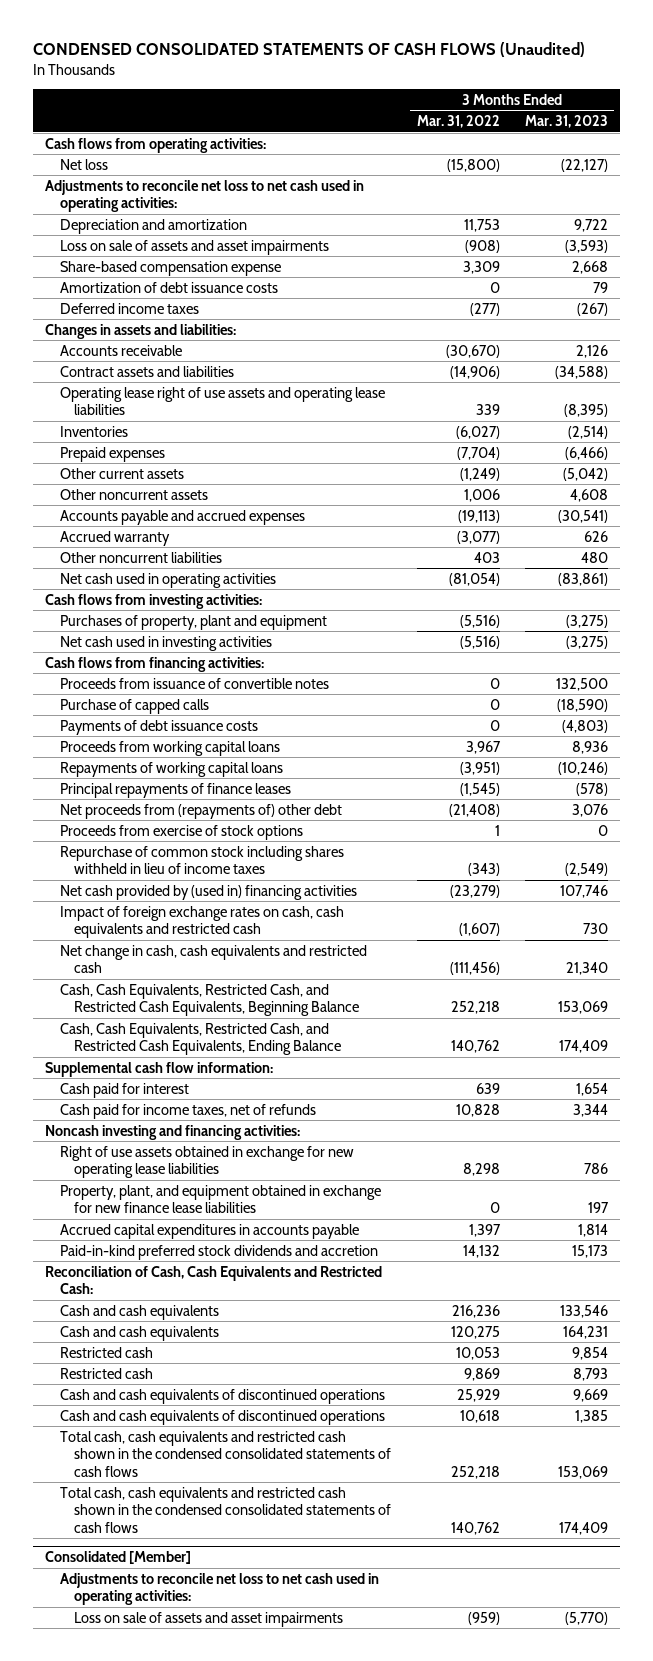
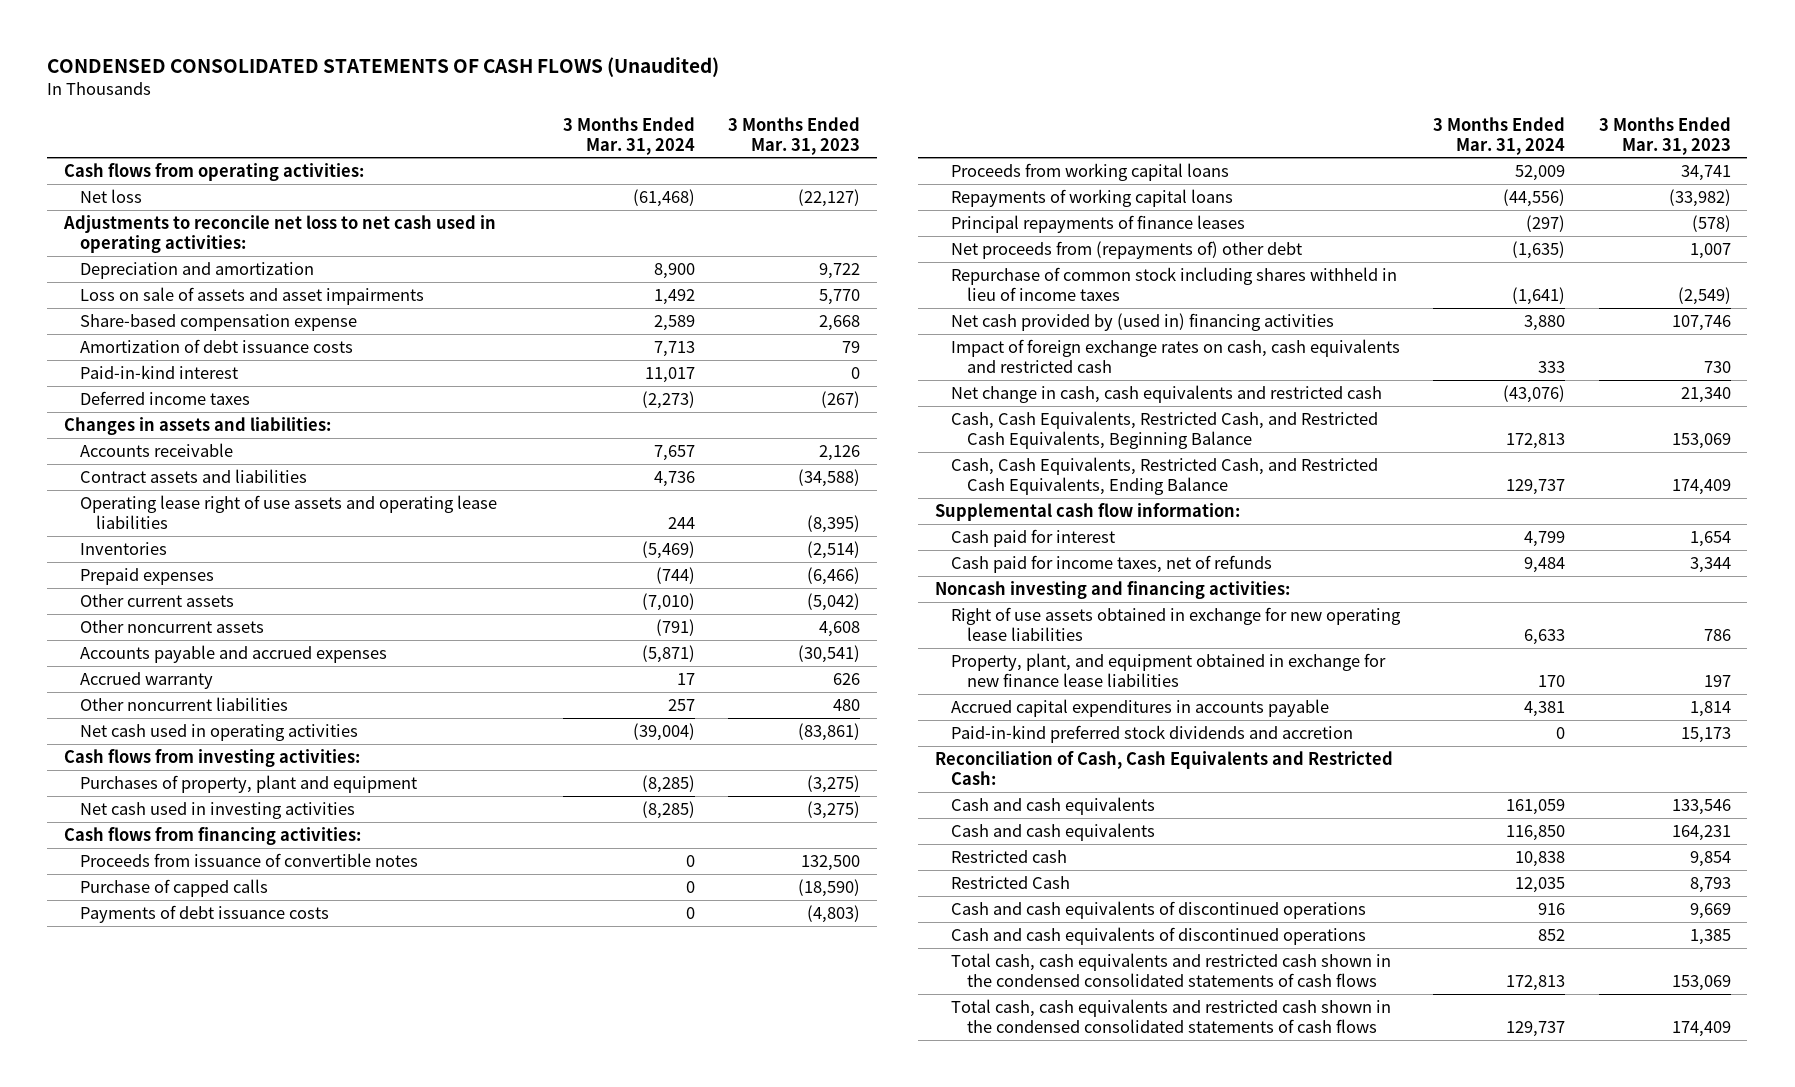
- | 3 Months Ended Mar. 31, 2022 | 3 Months Ended Mar. 31, 2023
+ | 3 Months Ended Mar. 31, 2024 | 3 Months Ended Mar. 31, 2023
- Loss on sale of assets and asset impairments | (908) | (3,593)
+ Loss on sale of assets and asset impairments | 1,492 | 5,770
+ Paid-in-kind interest | 11,017 | 0
- Proceeds from working capital loans | 3,967 | 8,936
- Repayments of working capital loans | (3,951) | (10,246)
+ Proceeds from working capital loans | 52,009 | 34,741
+ Repayments of working capital loans | (44,556) | (33,982)
- Net proceeds from (repayments of) other debt | (21,408) | 3,076
- Proceeds from exercise of stock options | 1 | 0
+ Net proceeds from (repayments of) other debt | (1,635) | 1,007
- Restricted cash | 9,869 | 8,793
+ Restricted Cash | 12,035 | 8,793
- Consolidated [Member]
- Adjustments to reconcile net loss to net cash used in operating activities:
- Loss on sale of assets and asset impairments | (959) | (5,770)

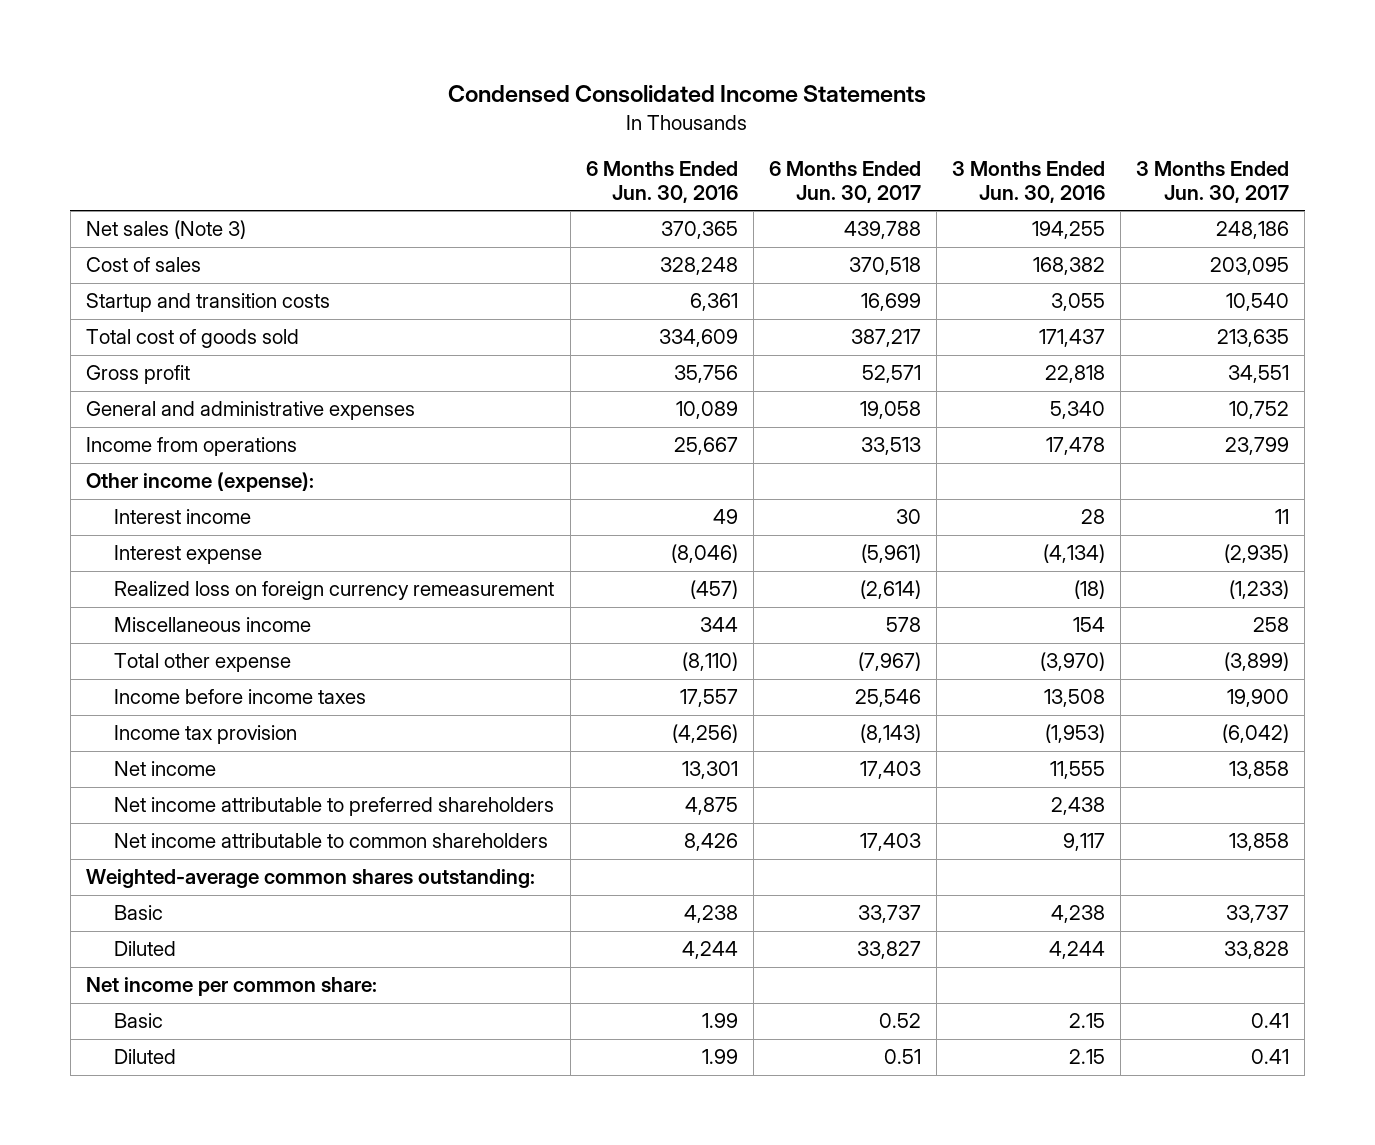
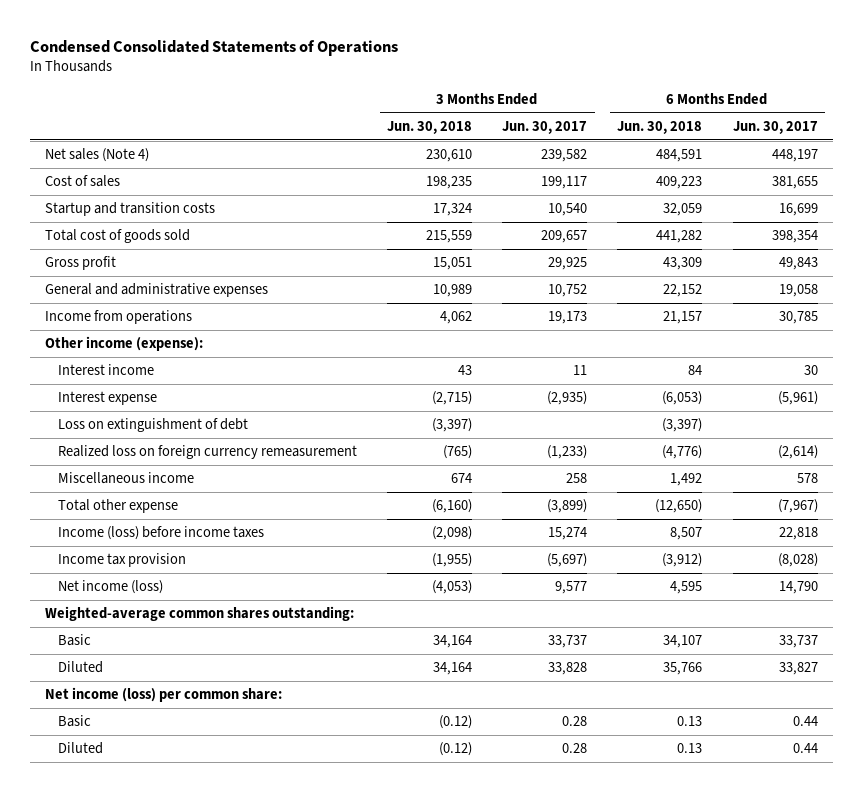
- Condensed Consolidated Income Statements
+ Condensed Consolidated Statements of Operations
- | 6 Months Ended Jun. 30, 2016 | 6 Months Ended Jun. 30, 2017 | 3 Months Ended Jun. 30, 2016 | 3 Months Ended Jun. 30, 2017
+ | 3 Months Ended Jun. 30, 2018 | 3 Months Ended Jun. 30, 2017 | 6 Months Ended Jun. 30, 2018 | 6 Months Ended Jun. 30, 2017
- Net sales (Note 3) | 370,365 | 439,788 | 194,255 | 248,186
- Cost of sales | 328,248 | 370,518 | 168,382 | 203,095
+ Net sales (Note 4) | 230,610 | 239,582 | 484,591 | 448,197
+ Cost of sales | 198,235 | 199,117 | 409,223 | 381,655
- Total cost of goods sold | 334,609 | 387,217 | 171,437 | 213,635
- Gross profit | 35,756 | 52,571 | 22,818 | 34,551
+ Total cost of goods sold | 215,559 | 209,657 | 441,282 | 398,354
+ Gross profit | 15,051 | 29,925 | 43,309 | 49,843
- Income from operations | 25,667 | 33,513 | 17,478 | 23,799
+ Income from operations | 4,062 | 19,173 | 21,157 | 30,785
+ Loss on extinguishment of debt | (3,397) | | (3,397) |
- Income before income taxes | 17,557 | 25,546 | 13,508 | 19,900
- Income tax provision | (4,256) | (8,143) | (1,953) | (6,042)
- Net income | 13,301 | 17,403 | 11,555 | 13,858
- Net income attributable to preferred shareholders | 4,875 | | 2,438 |
- Net income attributable to common shareholders | 8,426 | 17,403 | 9,117 | 13,858
+ Income (loss) before income taxes | (2,098) | 15,274 | 8,507 | 22,818
+ Income tax provision | (1,955) | (5,697) | (3,912) | (8,028)
+ Net income (loss) | (4,053) | 9,577 | 4,595 | 14,790
- Net income per common share:
- Basic | 1.99 | 0.52 | 2.15 | 0.41
- Diluted | 1.99 | 0.51 | 2.15 | 0.41
+ Net income (loss) per common share:
+ Basic | (0.12) | 0.28 | 0.13 | 0.44
+ Diluted | (0.12) | 0.28 | 0.13 | 0.44

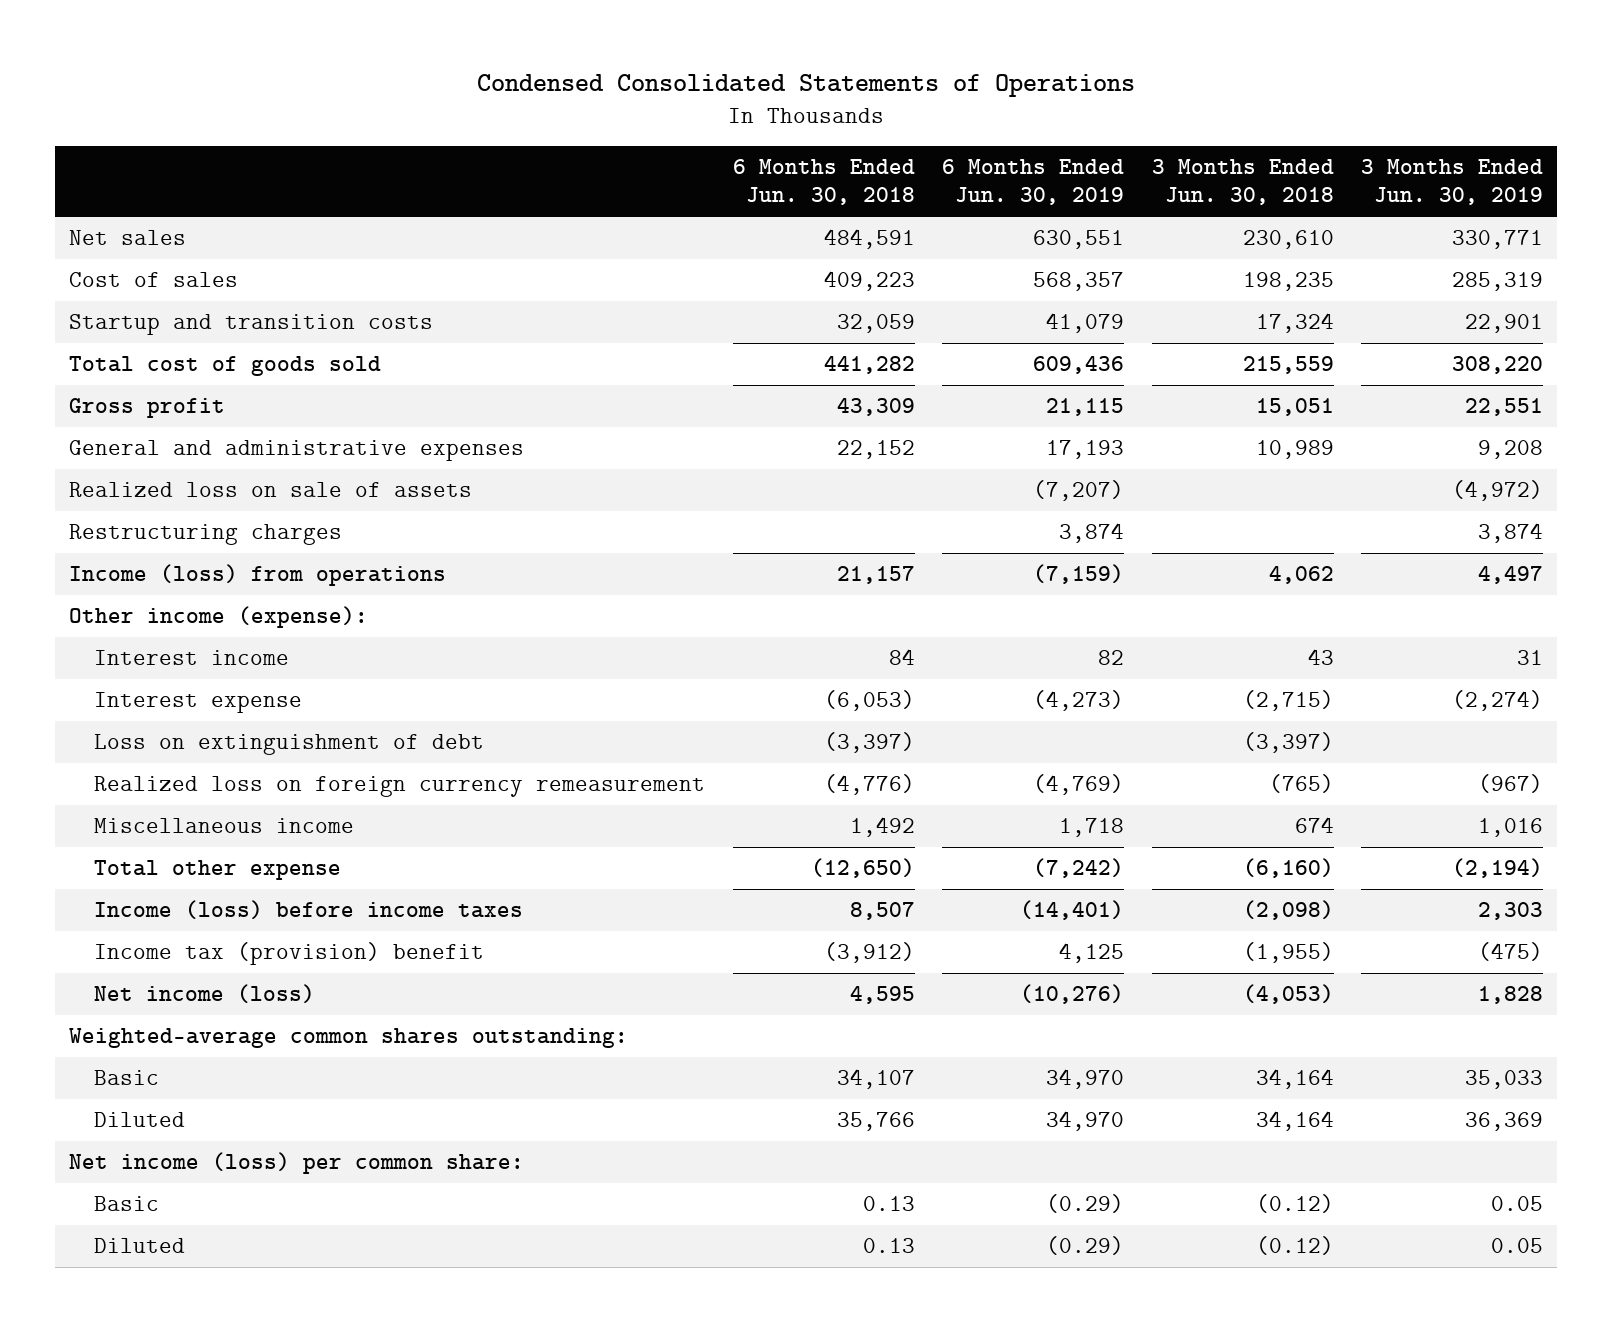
- | 3 Months Ended Jun. 30, 2018 | 3 Months Ended Jun. 30, 2017 | 6 Months Ended Jun. 30, 2018 | 6 Months Ended Jun. 30, 2017
+ | 6 Months Ended Jun. 30, 2018 | 6 Months Ended Jun. 30, 2019 | 3 Months Ended Jun. 30, 2018 | 3 Months Ended Jun. 30, 2019
- Net sales (Note 4) | 230,610 | 239,582 | 484,591 | 448,197
+ Net sales | 484,591 | 630,551 | 230,610 | 330,771
- Income from operations | 4,062 | 19,173 | 21,157 | 30,785
+ Realized loss on sale of assets | | (7,207) | | (4,972)
+ Restructuring charges | | 3,874 | | 3,874
+ Income (loss) from operations | 21,157 | (7,159) | 4,062 | 4,497
- Income tax provision | (1,955) | (5,697) | (3,912) | (8,028)
+ Income tax (provision) benefit | (3,912) | 4,125 | (1,955) | (475)

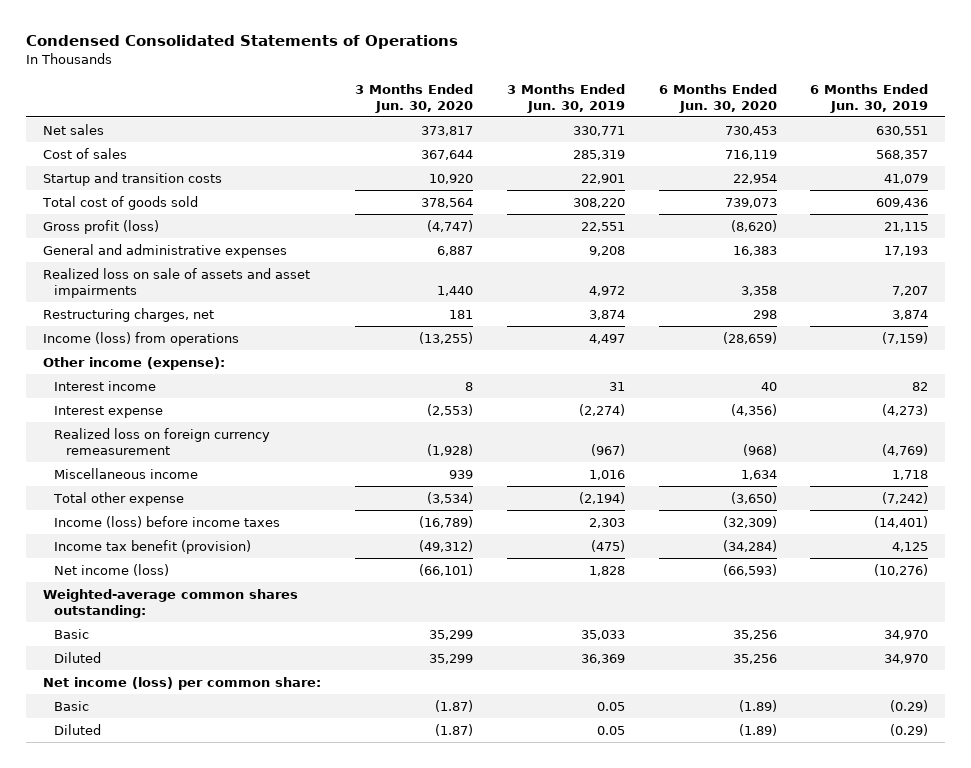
- | 6 Months Ended Jun. 30, 2018 | 6 Months Ended Jun. 30, 2019 | 3 Months Ended Jun. 30, 2018 | 3 Months Ended Jun. 30, 2019
+ | 3 Months Ended Jun. 30, 2020 | 3 Months Ended Jun. 30, 2019 | 6 Months Ended Jun. 30, 2020 | 6 Months Ended Jun. 30, 2019
- Gross profit | 43,309 | 21,115 | 15,051 | 22,551
+ Gross profit (loss) | (4,747) | 22,551 | (8,620) | 21,115
- Realized loss on sale of assets | | (7,207) | | (4,972)
- Restructuring charges | | 3,874 | | 3,874
+ Realized loss on sale of assets and asset impairments | 1,440 | 4,972 | 3,358 | 7,207
+ Restructuring charges, net | 181 | 3,874 | 298 | 3,874
- Loss on extinguishment of debt | (3,397) | | (3,397) |
- Income tax (provision) benefit | (3,912) | 4,125 | (1,955) | (475)
+ Income tax benefit (provision) | (49,312) | (475) | (34,284) | 4,125

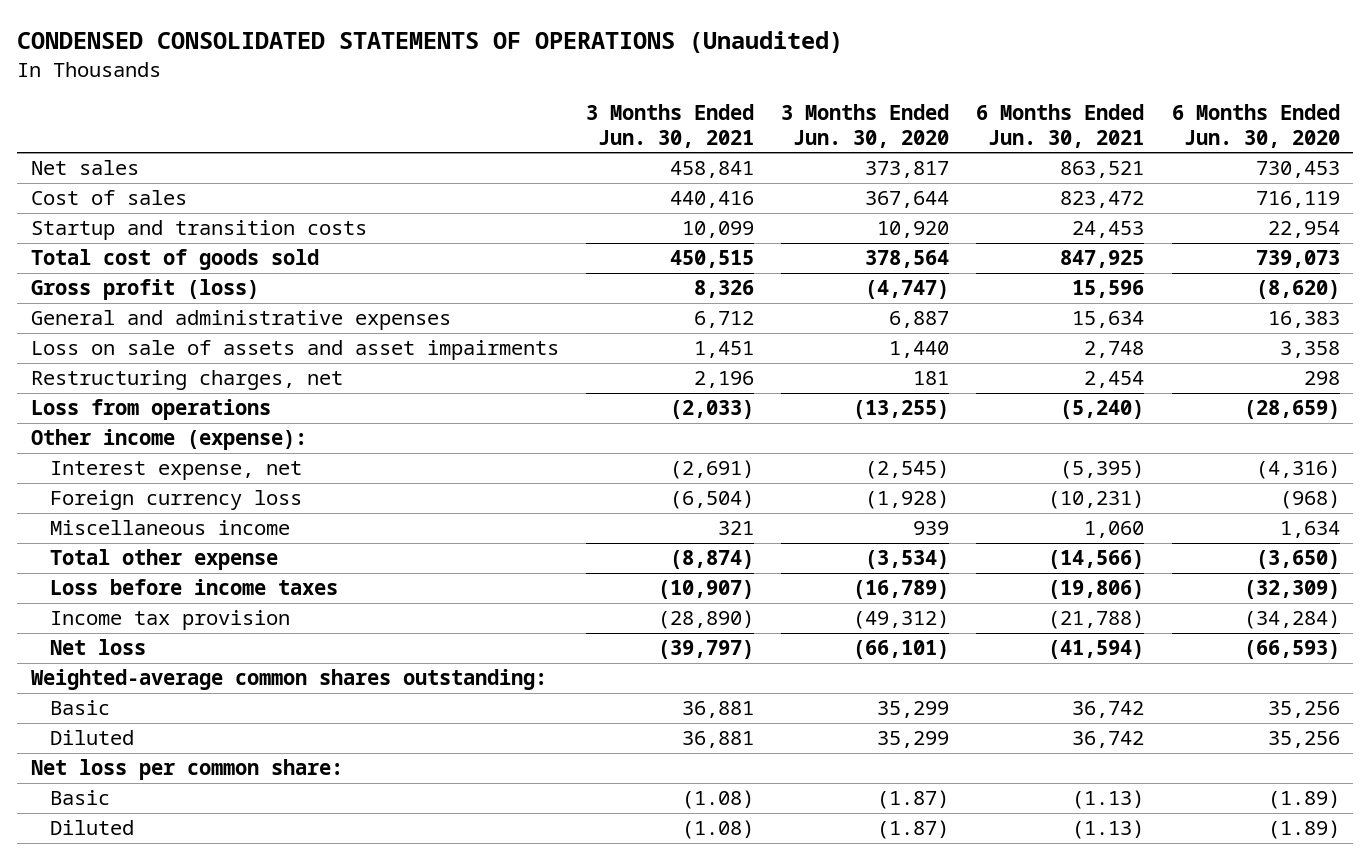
- Condensed Consolidated Statements of Operations
+ CONDENSED CONSOLIDATED STATEMENTS OF OPERATIONS (Unaudited)
- | 3 Months Ended Jun. 30, 2020 | 3 Months Ended Jun. 30, 2019 | 6 Months Ended Jun. 30, 2020 | 6 Months Ended Jun. 30, 2019
+ | 3 Months Ended Jun. 30, 2021 | 3 Months Ended Jun. 30, 2020 | 6 Months Ended Jun. 30, 2021 | 6 Months Ended Jun. 30, 2020
- Realized loss on sale of assets and asset impairments | 1,440 | 4,972 | 3,358 | 7,207
+ Loss on sale of assets and asset impairments | 1,451 | 1,440 | 2,748 | 3,358
- Income (loss) from operations | (13,255) | 4,497 | (28,659) | (7,159)
+ Loss from operations | (2,033) | (13,255) | (5,240) | (28,659)
- Interest income | 8 | 31 | 40 | 82
- Interest expense | (2,553) | (2,274) | (4,356) | (4,273)
- Realized loss on foreign currency remeasurement | (1,928) | (967) | (968) | (4,769)
+ Interest expense, net | (2,691) | (2,545) | (5,395) | (4,316)
+ Foreign currency loss | (6,504) | (1,928) | (10,231) | (968)
- Income (loss) before income taxes | (16,789) | 2,303 | (32,309) | (14,401)
- Income tax benefit (provision) | (49,312) | (475) | (34,284) | 4,125
- Net income (loss) | (66,101) | 1,828 | (66,593) | (10,276)
+ Loss before income taxes | (10,907) | (16,789) | (19,806) | (32,309)
+ Income tax provision | (28,890) | (49,312) | (21,788) | (34,284)
+ Net loss | (39,797) | (66,101) | (41,594) | (66,593)
- Net income (loss) per common share:
+ Net loss per common share:

